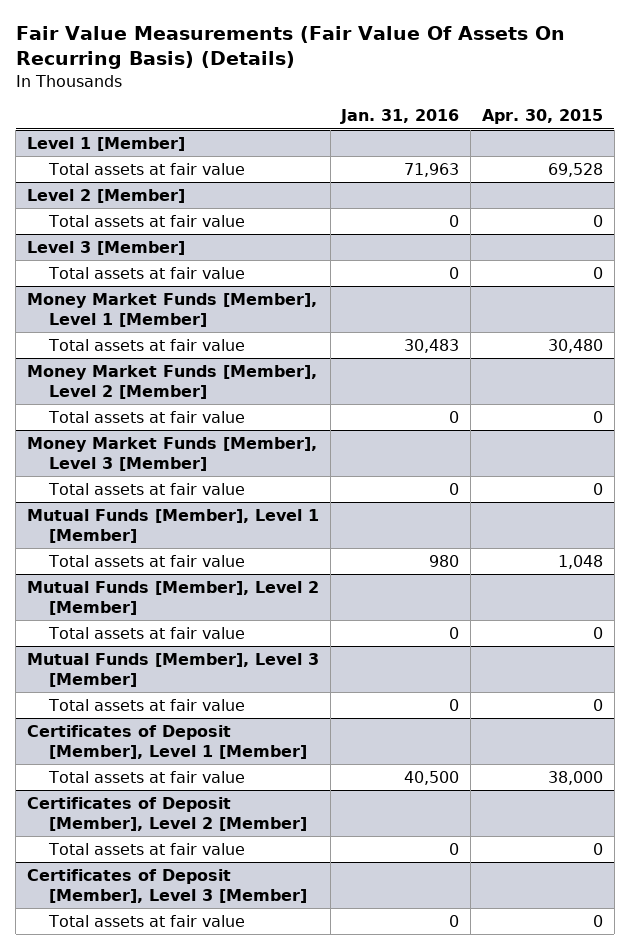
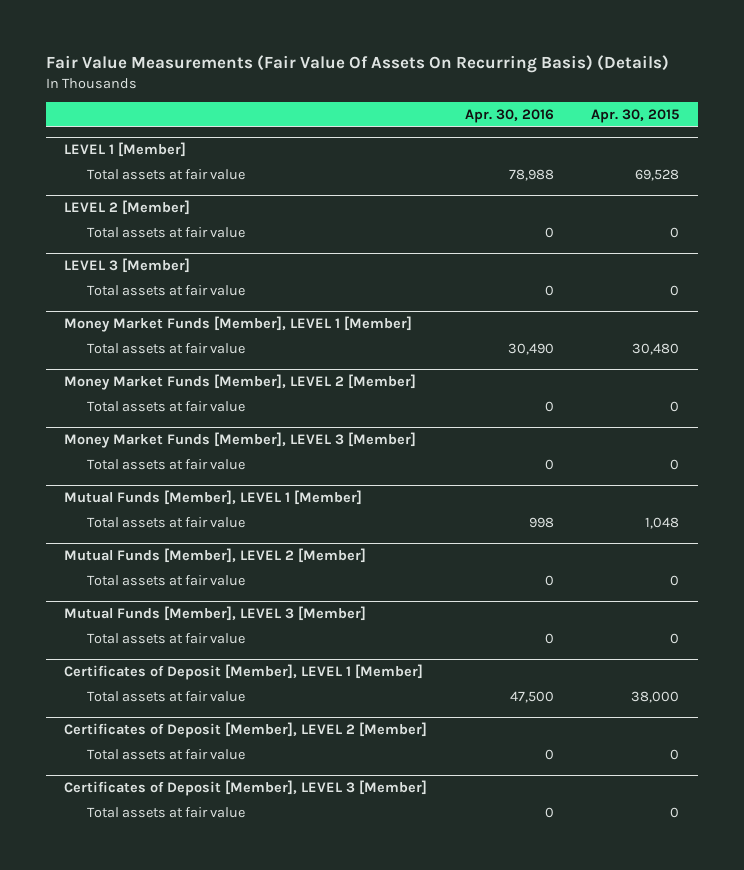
- | Jan. 31, 2016 | Apr. 30, 2015
+ | Apr. 30, 2016 | Apr. 30, 2015
- Level 1 [Member]
+ LEVEL 1 [Member]
- Level 2 [Member]
+ LEVEL 2 [Member]
- Level 3 [Member]
+ LEVEL 3 [Member]
- Money Market Funds [Member], Level 1 [Member]
+ Money Market Funds [Member], LEVEL 1 [Member]
- Money Market Funds [Member], Level 2 [Member]
+ Money Market Funds [Member], LEVEL 2 [Member]
- Money Market Funds [Member], Level 3 [Member]
+ Money Market Funds [Member], LEVEL 3 [Member]
- Mutual Funds [Member], Level 1 [Member]
+ Mutual Funds [Member], LEVEL 1 [Member]
- Mutual Funds [Member], Level 2 [Member]
+ Mutual Funds [Member], LEVEL 2 [Member]
- Mutual Funds [Member], Level 3 [Member]
+ Mutual Funds [Member], LEVEL 3 [Member]
- Certificates of Deposit [Member], Level 1 [Member]
+ Certificates of Deposit [Member], LEVEL 1 [Member]
- Certificates of Deposit [Member], Level 2 [Member]
+ Certificates of Deposit [Member], LEVEL 2 [Member]
- Certificates of Deposit [Member], Level 3 [Member]
+ Certificates of Deposit [Member], LEVEL 3 [Member]

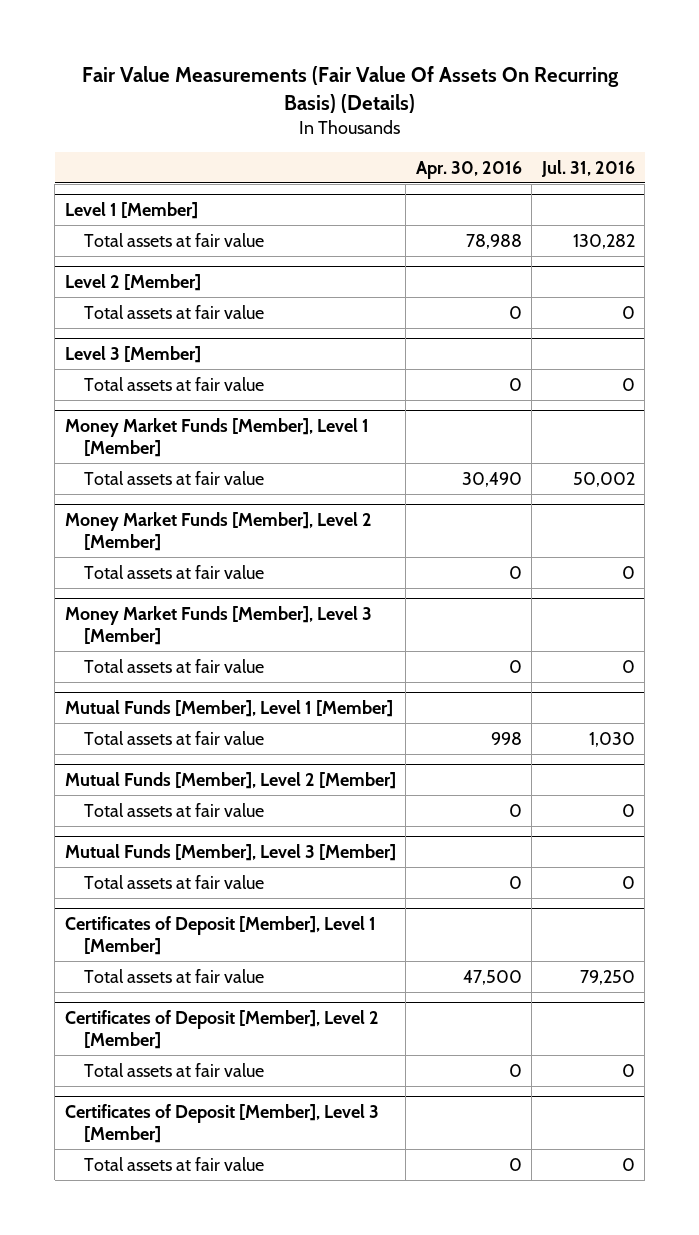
- | Apr. 30, 2016 | Apr. 30, 2015
+ | Apr. 30, 2016 | Jul. 31, 2016
- LEVEL 1 [Member]
+ Level 1 [Member]
- LEVEL 2 [Member]
+ Level 2 [Member]
- LEVEL 3 [Member]
+ Level 3 [Member]
- Money Market Funds [Member], LEVEL 1 [Member]
+ Money Market Funds [Member], Level 1 [Member]
- Money Market Funds [Member], LEVEL 2 [Member]
+ Money Market Funds [Member], Level 2 [Member]
- Money Market Funds [Member], LEVEL 3 [Member]
+ Money Market Funds [Member], Level 3 [Member]
- Mutual Funds [Member], LEVEL 1 [Member]
+ Mutual Funds [Member], Level 1 [Member]
- Mutual Funds [Member], LEVEL 2 [Member]
+ Mutual Funds [Member], Level 2 [Member]
- Mutual Funds [Member], LEVEL 3 [Member]
+ Mutual Funds [Member], Level 3 [Member]
- Certificates of Deposit [Member], LEVEL 1 [Member]
+ Certificates of Deposit [Member], Level 1 [Member]
- Certificates of Deposit [Member], LEVEL 2 [Member]
+ Certificates of Deposit [Member], Level 2 [Member]
- Certificates of Deposit [Member], LEVEL 3 [Member]
+ Certificates of Deposit [Member], Level 3 [Member]

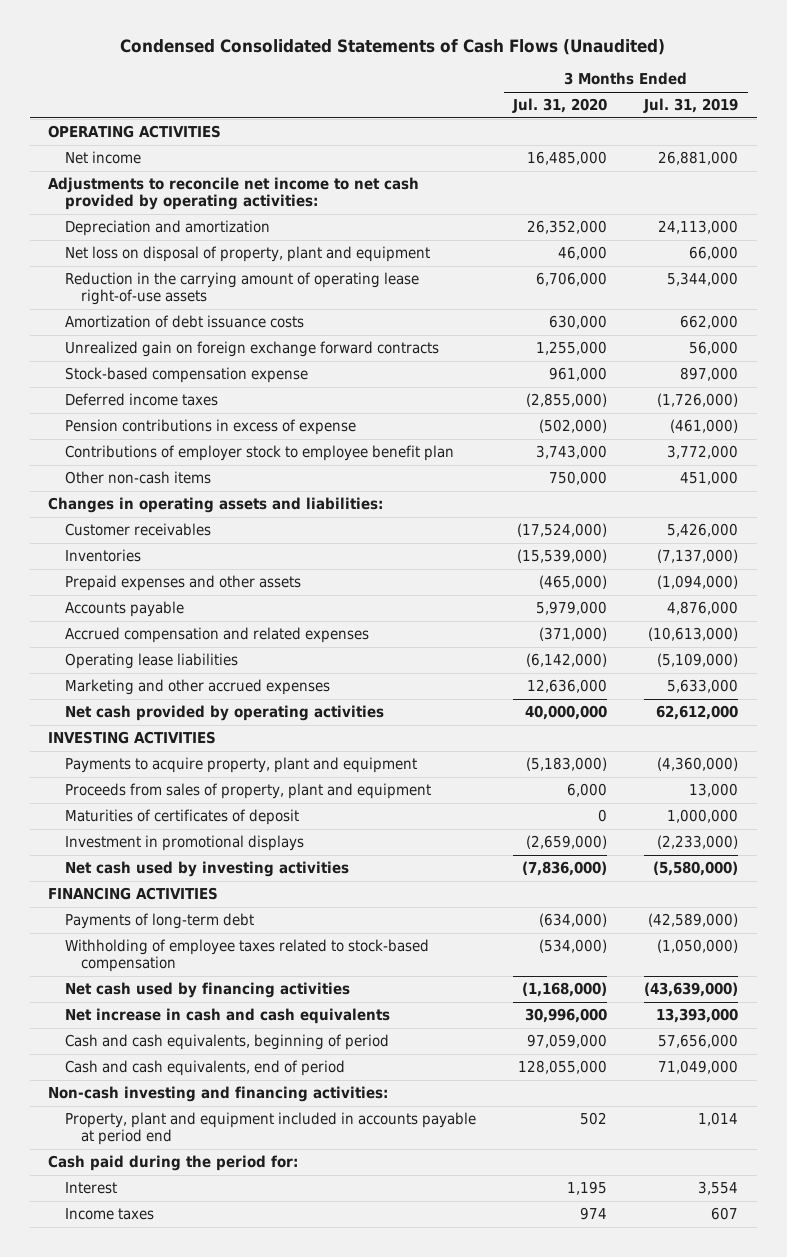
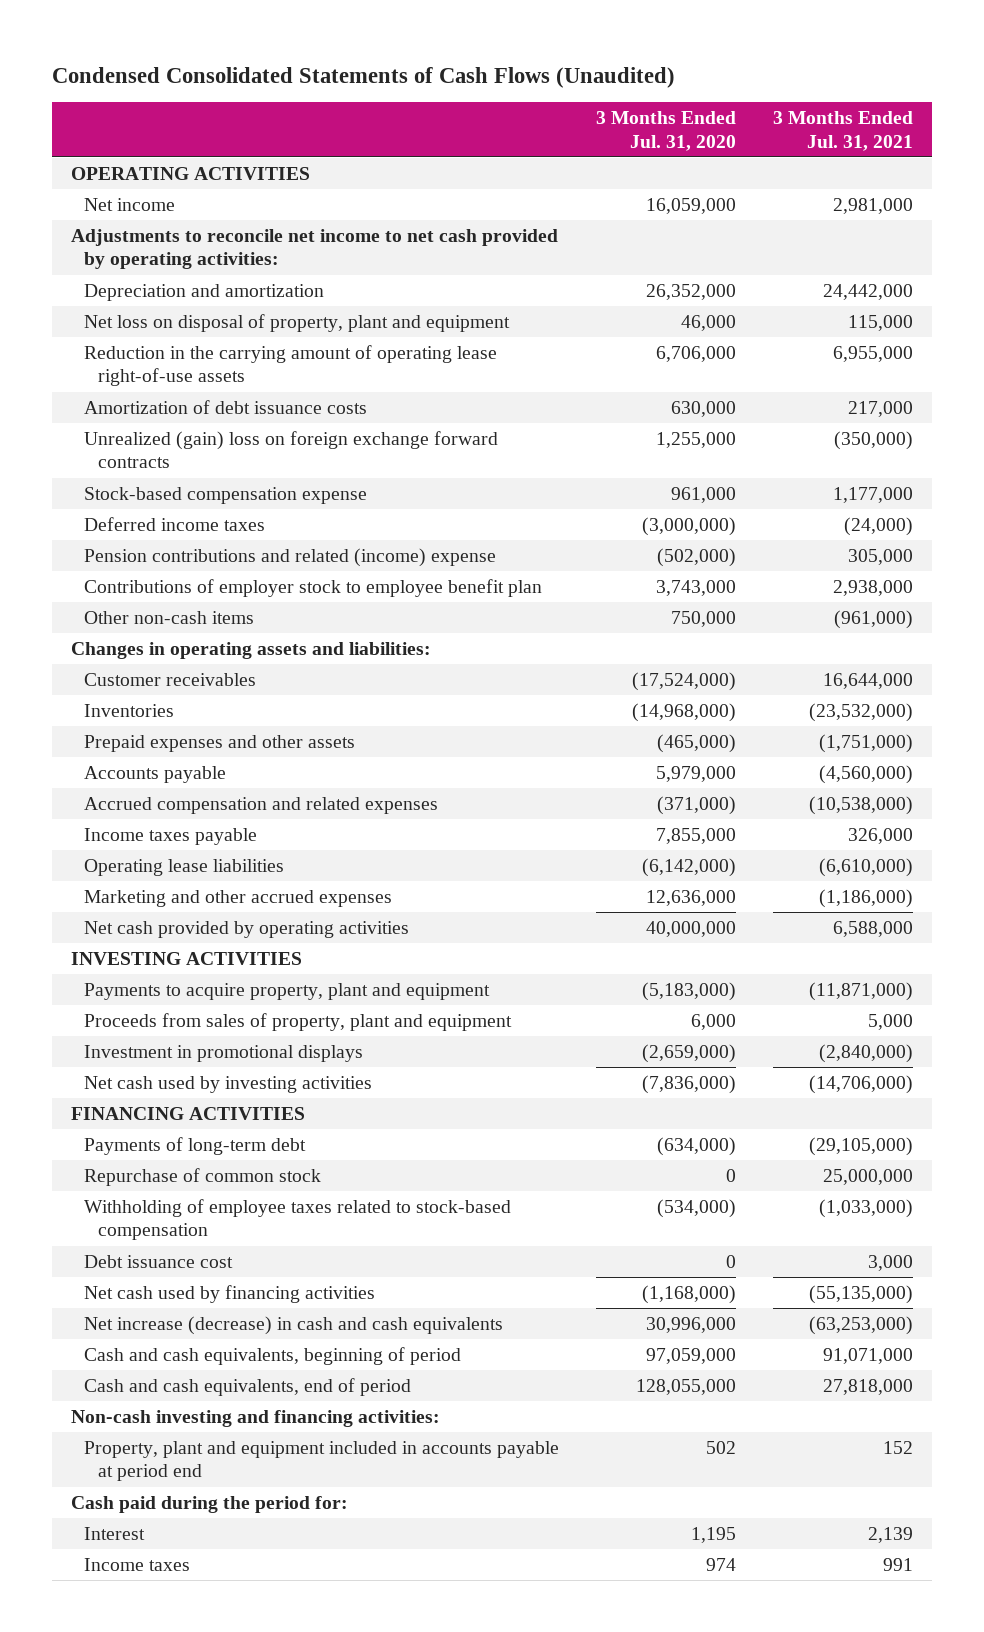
- | 3 Months Ended Jul. 31, 2020 | 3 Months Ended Jul. 31, 2019
+ | 3 Months Ended Jul. 31, 2020 | 3 Months Ended Jul. 31, 2021
- Net income | 16,485,000 | 26,881,000
+ Net income | 16,059,000 | 2,981,000
- Unrealized gain on foreign exchange forward contracts | 1,255,000 | 56,000
+ Unrealized (gain) loss on foreign exchange forward contracts | 1,255,000 | (350,000)
- Deferred income taxes | (2,855,000) | (1,726,000)
- Pension contributions in excess of expense | (502,000) | (461,000)
+ Deferred income taxes | (3,000,000) | (24,000)
+ Pension contributions and related (income) expense | (502,000) | 305,000
- Inventories | (15,539,000) | (7,137,000)
+ Inventories | (14,968,000) | (23,532,000)
+ Income taxes payable | 7,855,000 | 326,000
- Maturities of certificates of deposit | 0 | 1,000,000
+ Repurchase of common stock | 0 | 25,000,000
+ Debt issuance cost | 0 | 3,000
- Net increase in cash and cash equivalents | 30,996,000 | 13,393,000
+ Net increase (decrease) in cash and cash equivalents | 30,996,000 | (63,253,000)

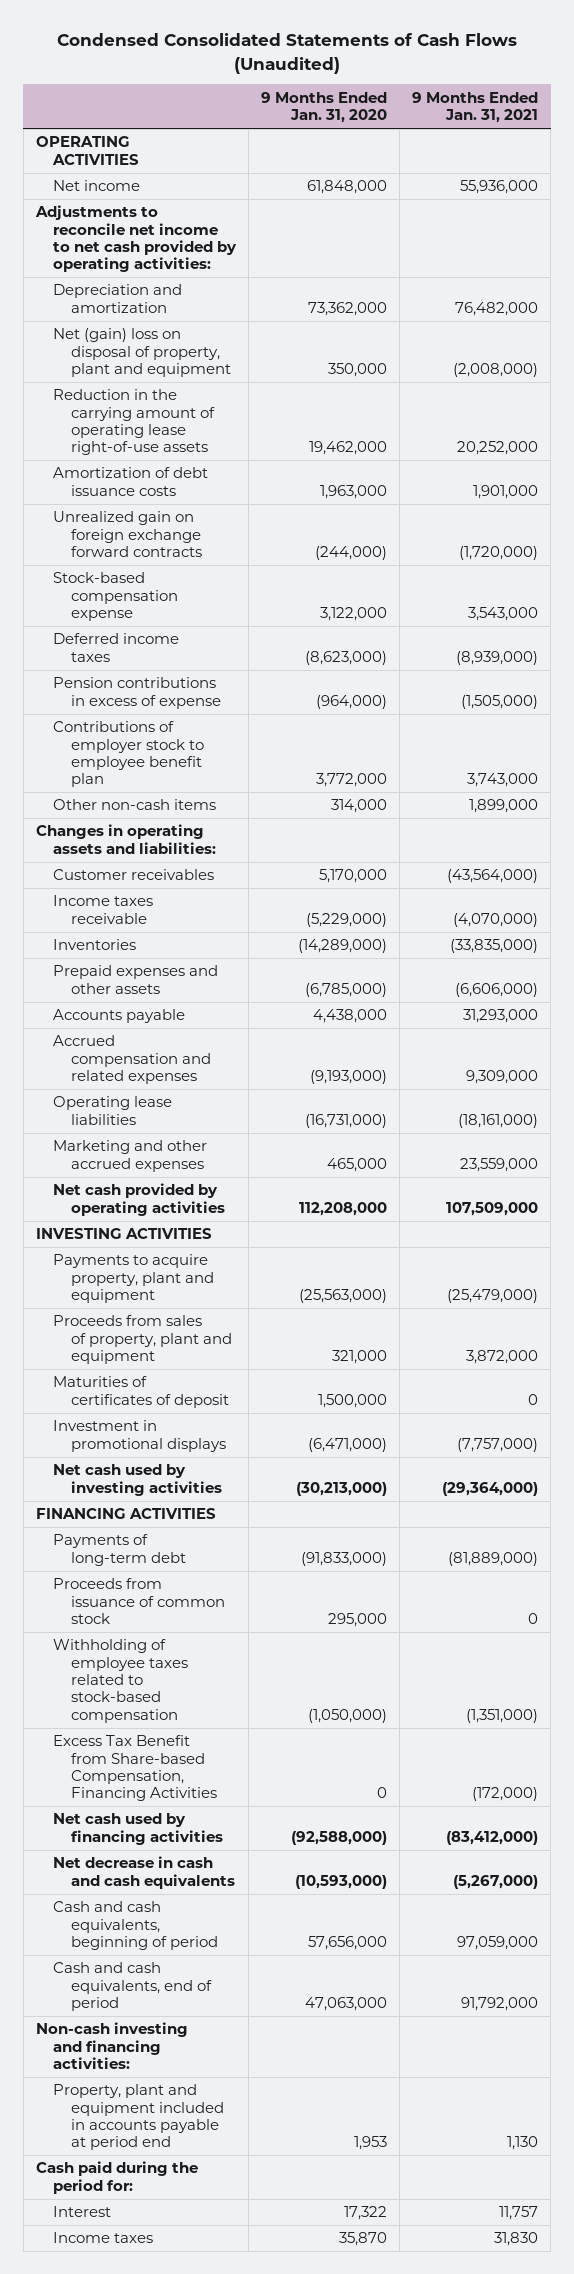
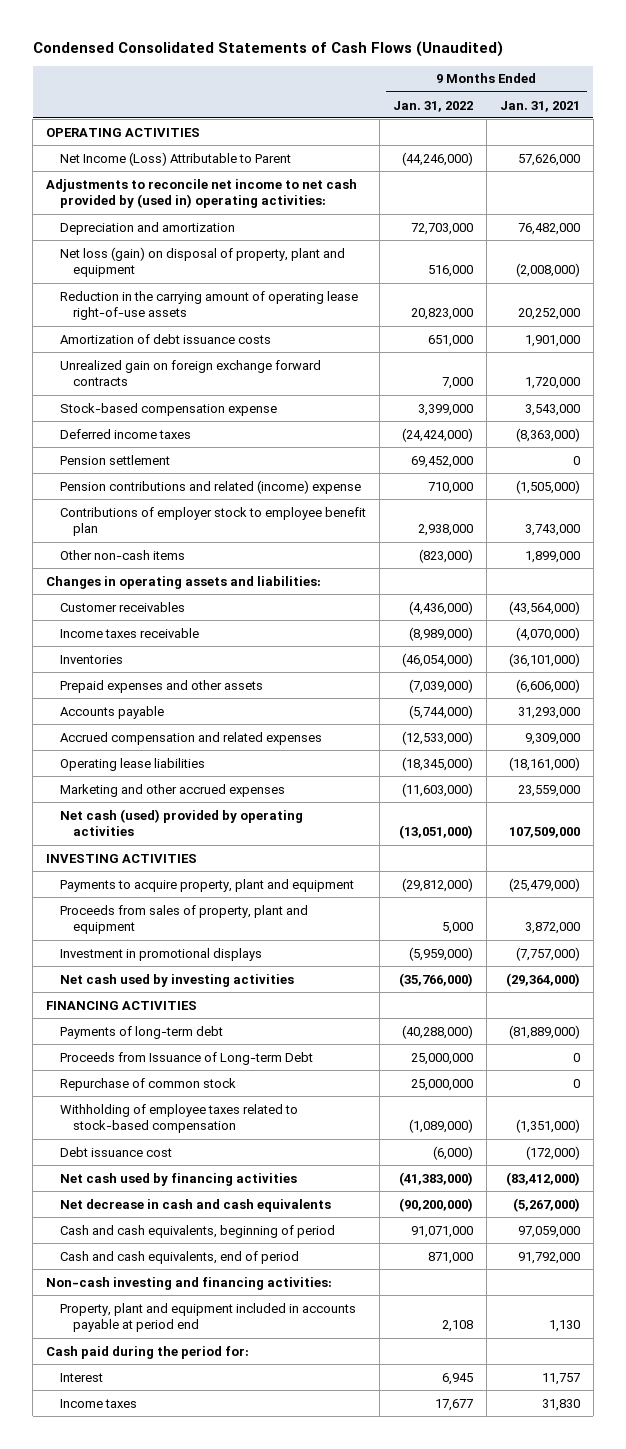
- | 9 Months Ended Jan. 31, 2020 | 9 Months Ended Jan. 31, 2021
+ | 9 Months Ended Jan. 31, 2022 | 9 Months Ended Jan. 31, 2021
- Net income | 61,848,000 | 55,936,000
- Adjustments to reconcile net income to net cash provided by operating activities:
+ Net Income (Loss) Attributable to Parent | (44,246,000) | 57,626,000
+ Adjustments to reconcile net income to net cash provided by (used in) operating activities:
- Net (gain) loss on disposal of property, plant and equipment | 350,000 | (2,008,000)
+ Net loss (gain) on disposal of property, plant and equipment | 516,000 | (2,008,000)
- Unrealized gain on foreign exchange forward contracts | (244,000) | (1,720,000)
+ Unrealized gain on foreign exchange forward contracts | 7,000 | 1,720,000
- Deferred income taxes | (8,623,000) | (8,939,000)
- Pension contributions in excess of expense | (964,000) | (1,505,000)
+ Deferred income taxes | (24,424,000) | (8,363,000)
+ Pension settlement | 69,452,000 | 0
+ Pension contributions and related (income) expense | 710,000 | (1,505,000)
- Inventories | (14,289,000) | (33,835,000)
+ Inventories | (46,054,000) | (36,101,000)
- Net cash provided by operating activities | 112,208,000 | 107,509,000
+ Net cash (used) provided by operating activities | (13,051,000) | 107,509,000
- Maturities of certificates of deposit | 1,500,000 | 0
- Proceeds from issuance of common stock | 295,000 | 0
+ Proceeds from Issuance of Long-term Debt | 25,000,000 | 0
+ Repurchase of common stock | 25,000,000 | 0
- Excess Tax Benefit from Share-based Compensation, Financing Activities | 0 | (172,000)
+ Debt issuance cost | (6,000) | (172,000)

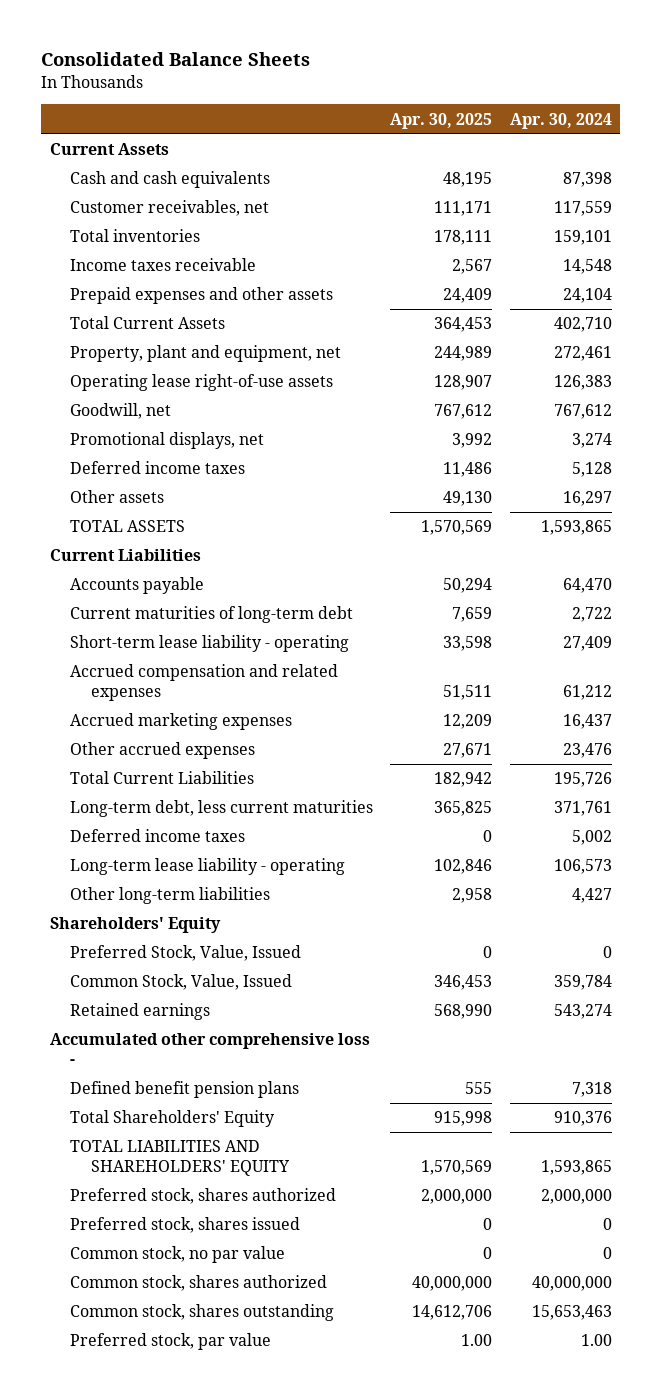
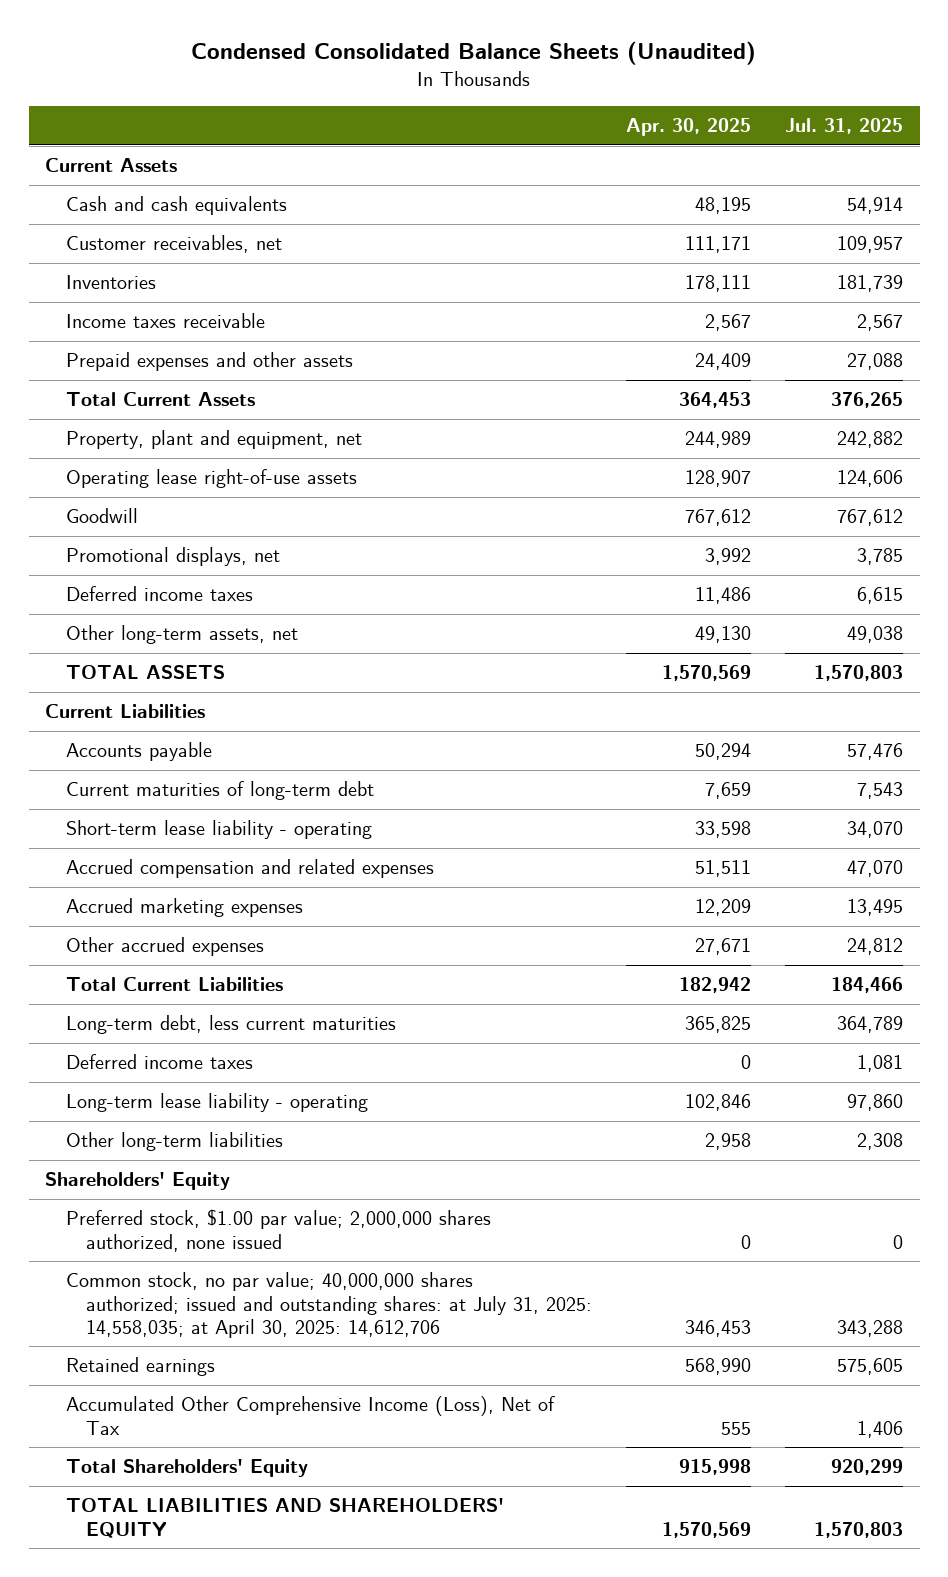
- Consolidated Balance Sheets
+ Condensed Consolidated Balance Sheets (Unaudited)
- | Apr. 30, 2025 | Apr. 30, 2024
+ | Apr. 30, 2025 | Jul. 31, 2025
- Total inventories | 178,111 | 159,101
+ Inventories | 178,111 | 181,739
- Goodwill, net | 767,612 | 767,612
+ Goodwill | 767,612 | 767,612
- Other assets | 49,130 | 16,297
+ Other long-term assets, net | 49,130 | 49,038
- Preferred Stock, Value, Issued | 0 | 0
- Common Stock, Value, Issued | 346,453 | 359,784
+ Preferred stock, $1.00 par value; 2,000,000 shares authorized, none issued | 0 | 0
+ Common stock, no par value; 40,000,000 shares authorized; issued and outstanding shares: at July 31, 2025: 14,558,035; at April 30, 2025: 14,612,706 | 346,453 | 343,288
- Accumulated other comprehensive loss -
- Defined benefit pension plans | 555 | 7,318
+ Accumulated Other Comprehensive Income (Loss), Net of Tax | 555 | 1,406
- Preferred stock, shares authorized | 2,000,000 | 2,000,000
- Preferred stock, shares issued | 0 | 0
- Common stock, no par value | 0 | 0
- Common stock, shares authorized | 40,000,000 | 40,000,000
- Common stock, shares outstanding | 14,612,706 | 15,653,463
- Preferred stock, par value | 1.00 | 1.00

